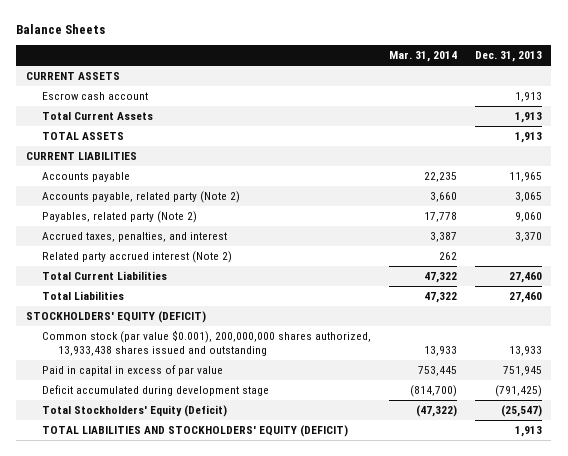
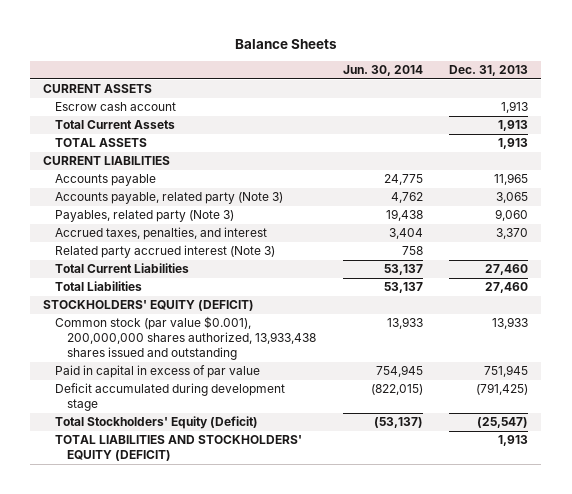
- | Mar. 31, 2014 | Dec. 31, 2013
+ | Jun. 30, 2014 | Dec. 31, 2013
- Accounts payable, related party (Note 2) | 3,660 | 3,065
- Payables, related party (Note 2) | 17,778 | 9,060
+ Accounts payable, related party (Note 3) | 4,762 | 3,065
+ Payables, related party (Note 3) | 19,438 | 9,060
- Related party accrued interest (Note 2) | 262 |
+ Related party accrued interest (Note 3) | 758 |

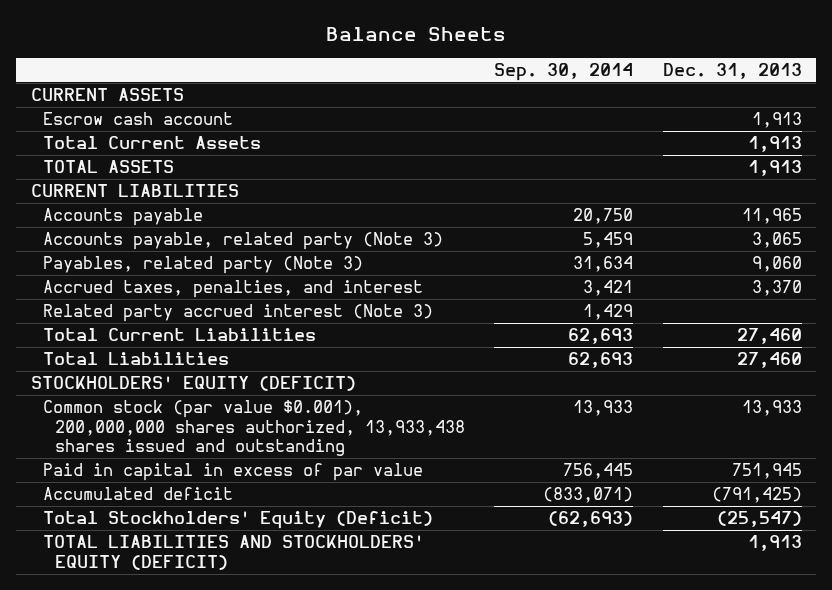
- | Jun. 30, 2014 | Dec. 31, 2013
+ | Sep. 30, 2014 | Dec. 31, 2013
- Deficit accumulated during development stage | (822,015) | (791,425)
+ Accumulated deficit | (833,071) | (791,425)

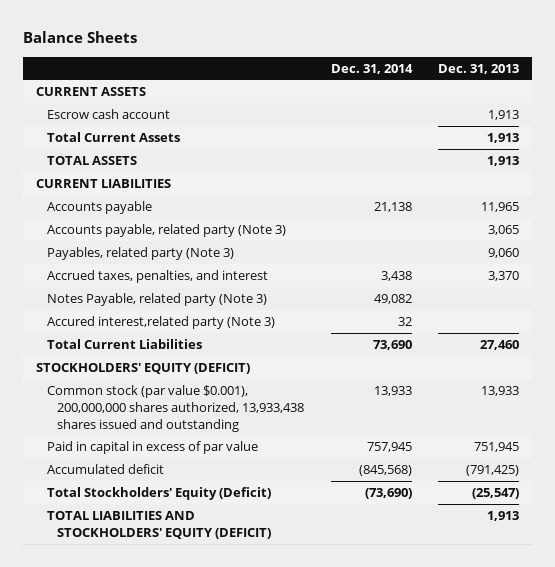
- | Sep. 30, 2014 | Dec. 31, 2013
+ | Dec. 31, 2014 | Dec. 31, 2013
- Related party accrued interest (Note 3) | 1,429 |
+ Notes Payable, related party (Note 3) | 49,082 |
+ Accured interest,related party (Note 3) | 32 |
- Total Liabilities | 62,693 | 27,460

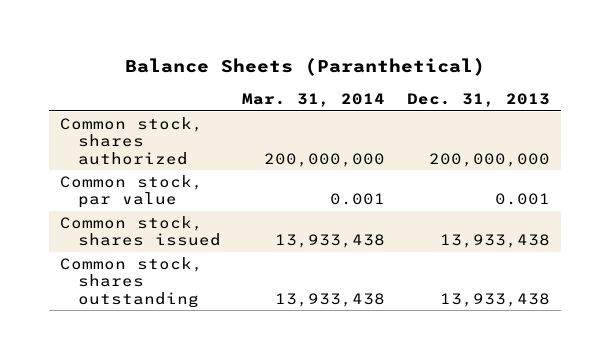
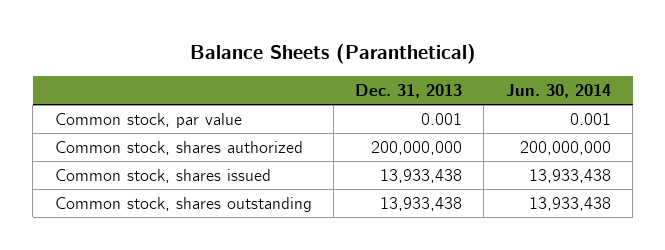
- | Mar. 31, 2014 | Dec. 31, 2013
+ | Dec. 31, 2013 | Jun. 30, 2014
moved down: Common stock, shares authorized | 200,000,000 | 200,000,000

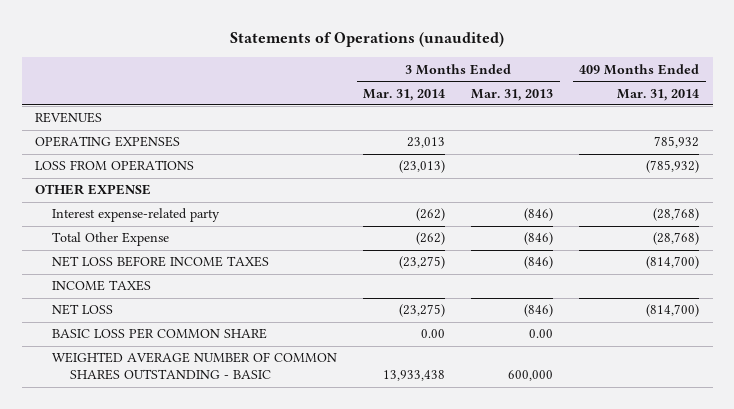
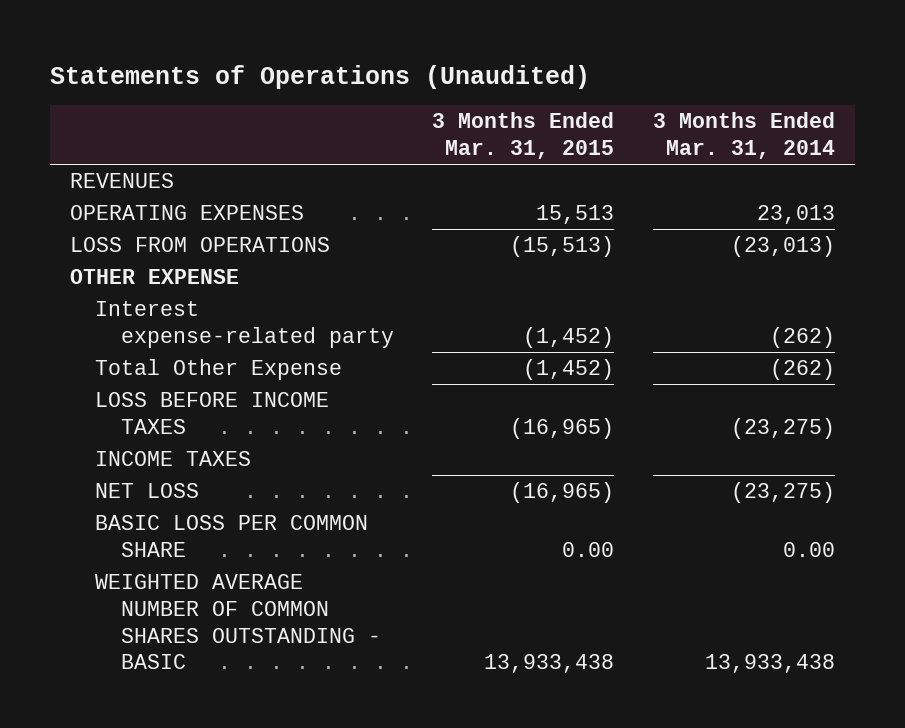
- Statements of Operations (unaudited)
+ Statements of Operations (Unaudited)
- | 3 Months Ended Mar. 31, 2014 | 3 Months Ended Mar. 31, 2013 | 409 Months Ended Mar. 31, 2014
+ | 3 Months Ended Mar. 31, 2015 | 3 Months Ended Mar. 31, 2014
- NET LOSS BEFORE INCOME TAXES | (23,275) | (846) | (814,700)
+ LOSS BEFORE INCOME TAXES | (16,965) | (23,275)

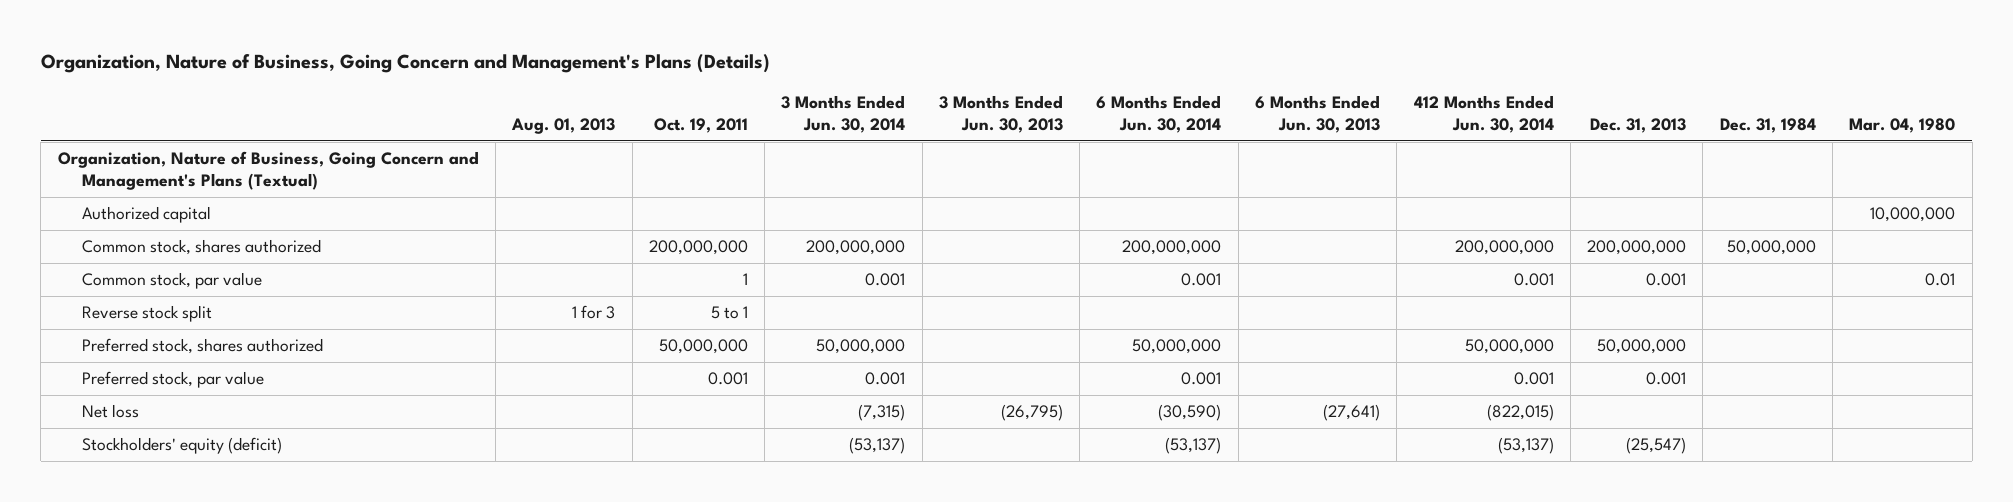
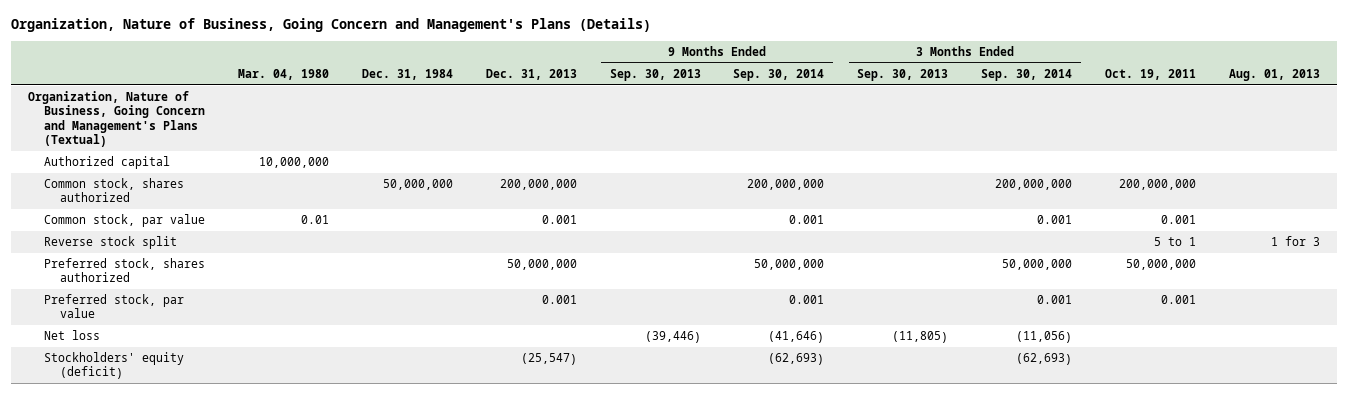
- | Aug. 01, 2013 | Oct. 19, 2011 | 3 Months Ended Jun. 30, 2014 | 3 Months Ended Jun. 30, 2013 | 6 Months Ended Jun. 30, 2014 | 6 Months Ended Jun. 30, 2013 | 412 Months Ended Jun. 30, 2014 | Dec. 31, 2013 | Dec. 31, 1984 | Mar. 04, 1980
+ | Mar. 04, 1980 | Dec. 31, 1984 | Dec. 31, 2013 | 9 Months Ended Sep. 30, 2013 | 9 Months Ended Sep. 30, 2014 | 3 Months Ended Sep. 30, 2013 | 3 Months Ended Sep. 30, 2014 | Oct. 19, 2011 | Aug. 01, 2013
- Common stock, par value | | 1 | 0.001 | | 0.001 | | 0.001 | 0.001 | | 0.01
+ Common stock, par value | 0.01 | | 0.001 | | 0.001 | | 0.001 | 0.001 |

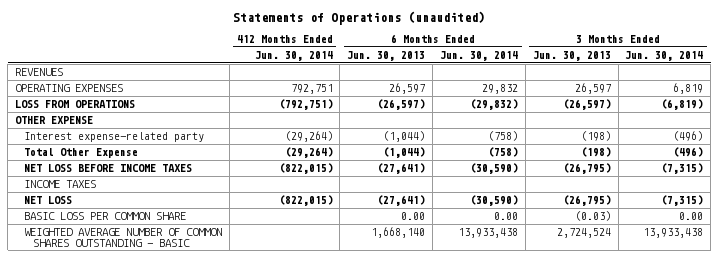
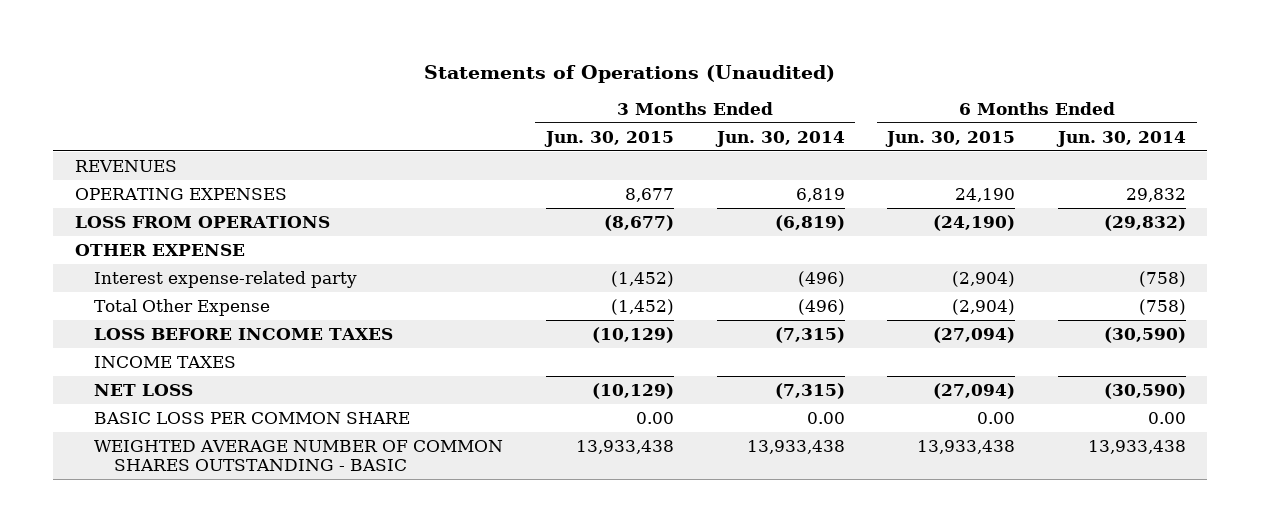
- Statements of Operations (unaudited)
+ Statements of Operations (Unaudited)
- | 412 Months Ended Jun. 30, 2014 | 6 Months Ended Jun. 30, 2013 | 6 Months Ended Jun. 30, 2014 | 3 Months Ended Jun. 30, 2013 | 3 Months Ended Jun. 30, 2014
+ | 3 Months Ended Jun. 30, 2015 | 3 Months Ended Jun. 30, 2014 | 6 Months Ended Jun. 30, 2015 | 6 Months Ended Jun. 30, 2014
- NET LOSS BEFORE INCOME TAXES | (822,015) | (27,641) | (30,590) | (26,795) | (7,315)
+ LOSS BEFORE INCOME TAXES | (10,129) | (7,315) | (27,094) | (30,590)

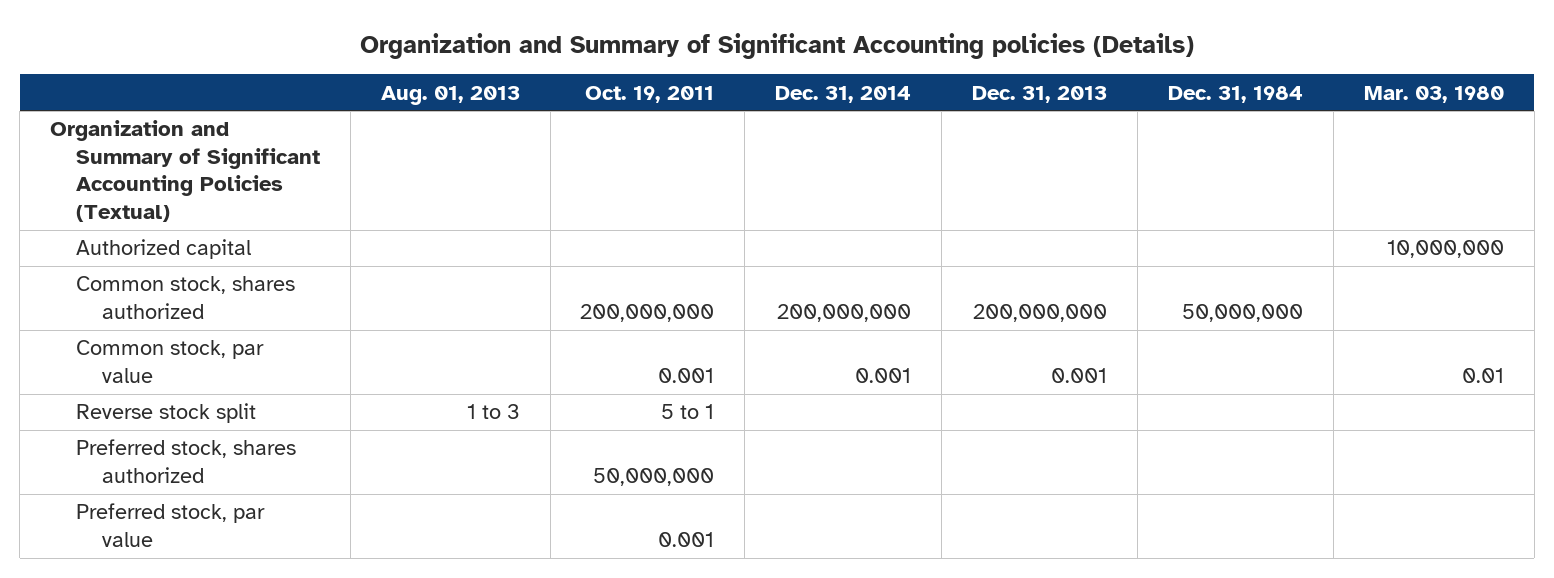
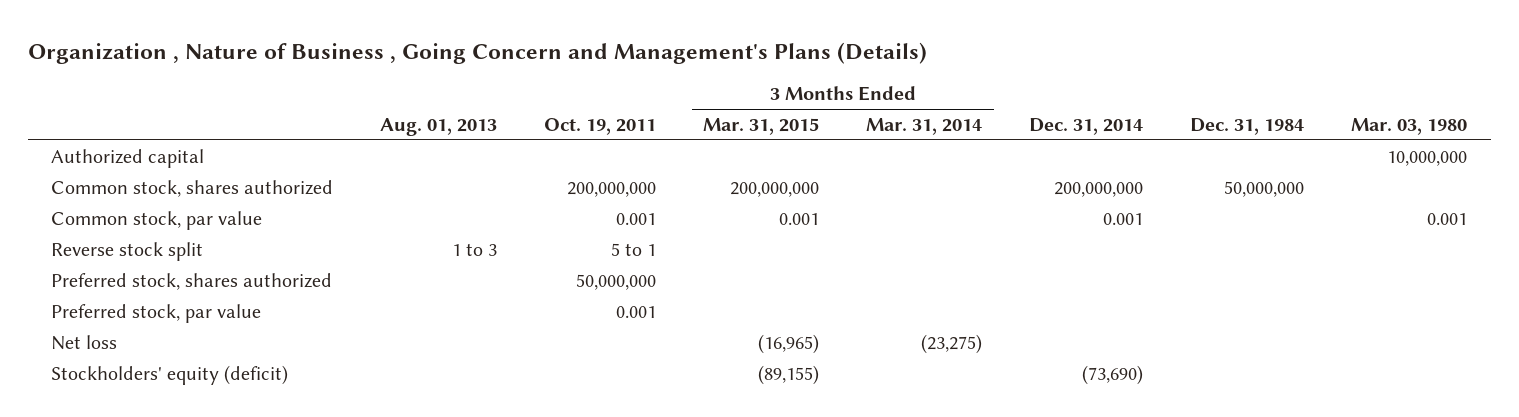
- Organization and Summary of Significant Accounting policies (Details)
+ Organization , Nature of Business , Going Concern and Management's Plans (Details)
- | Aug. 01, 2013 | Oct. 19, 2011 | Dec. 31, 2014 | Dec. 31, 2013 | Dec. 31, 1984 | Mar. 03, 1980
+ | Aug. 01, 2013 | Oct. 19, 2011 | 3 Months Ended Mar. 31, 2015 | 3 Months Ended Mar. 31, 2014 | Dec. 31, 2014 | Dec. 31, 1984 | Mar. 03, 1980
- Organization and Summary of Significant Accounting Policies (Textual)
- Common stock, par value | | 0.001 | 0.001 | 0.001 | | 0.01
+ Common stock, par value | | 0.001 | 0.001 | | 0.001 | | 0.001
+ Net loss | | | (16,965) | (23,275) | | |
+ Stockholders' equity (deficit) | | | (89,155) | | (73,690) | |

